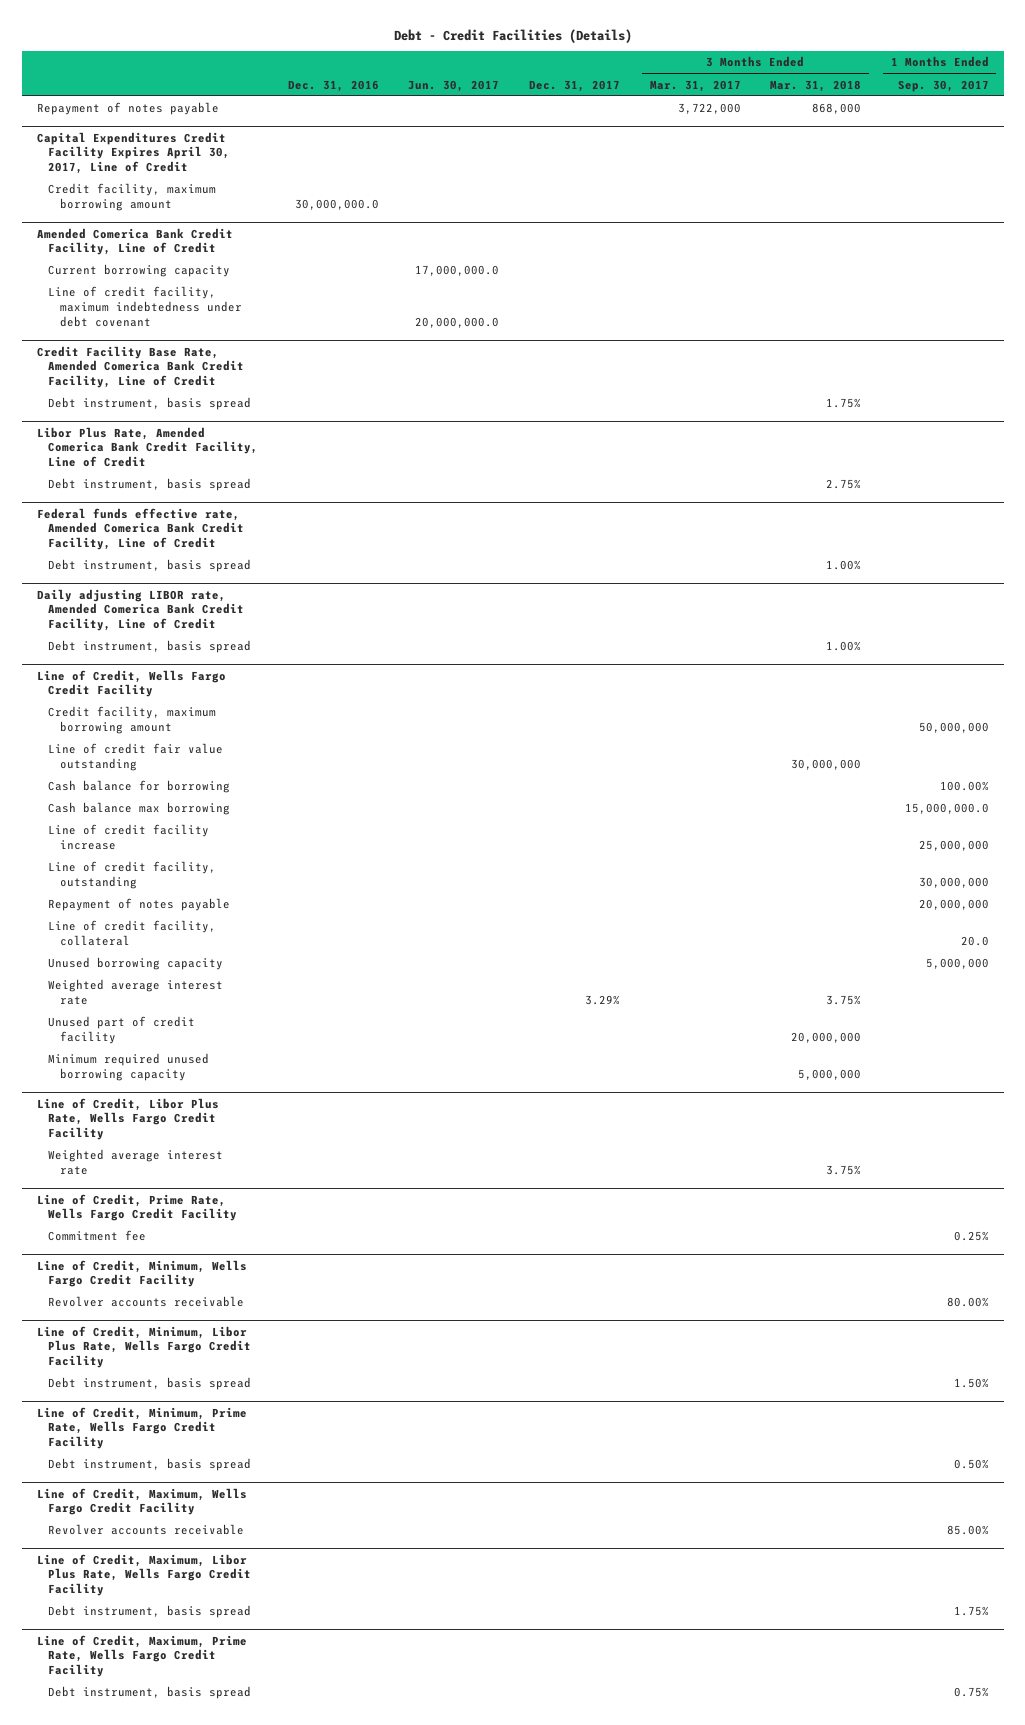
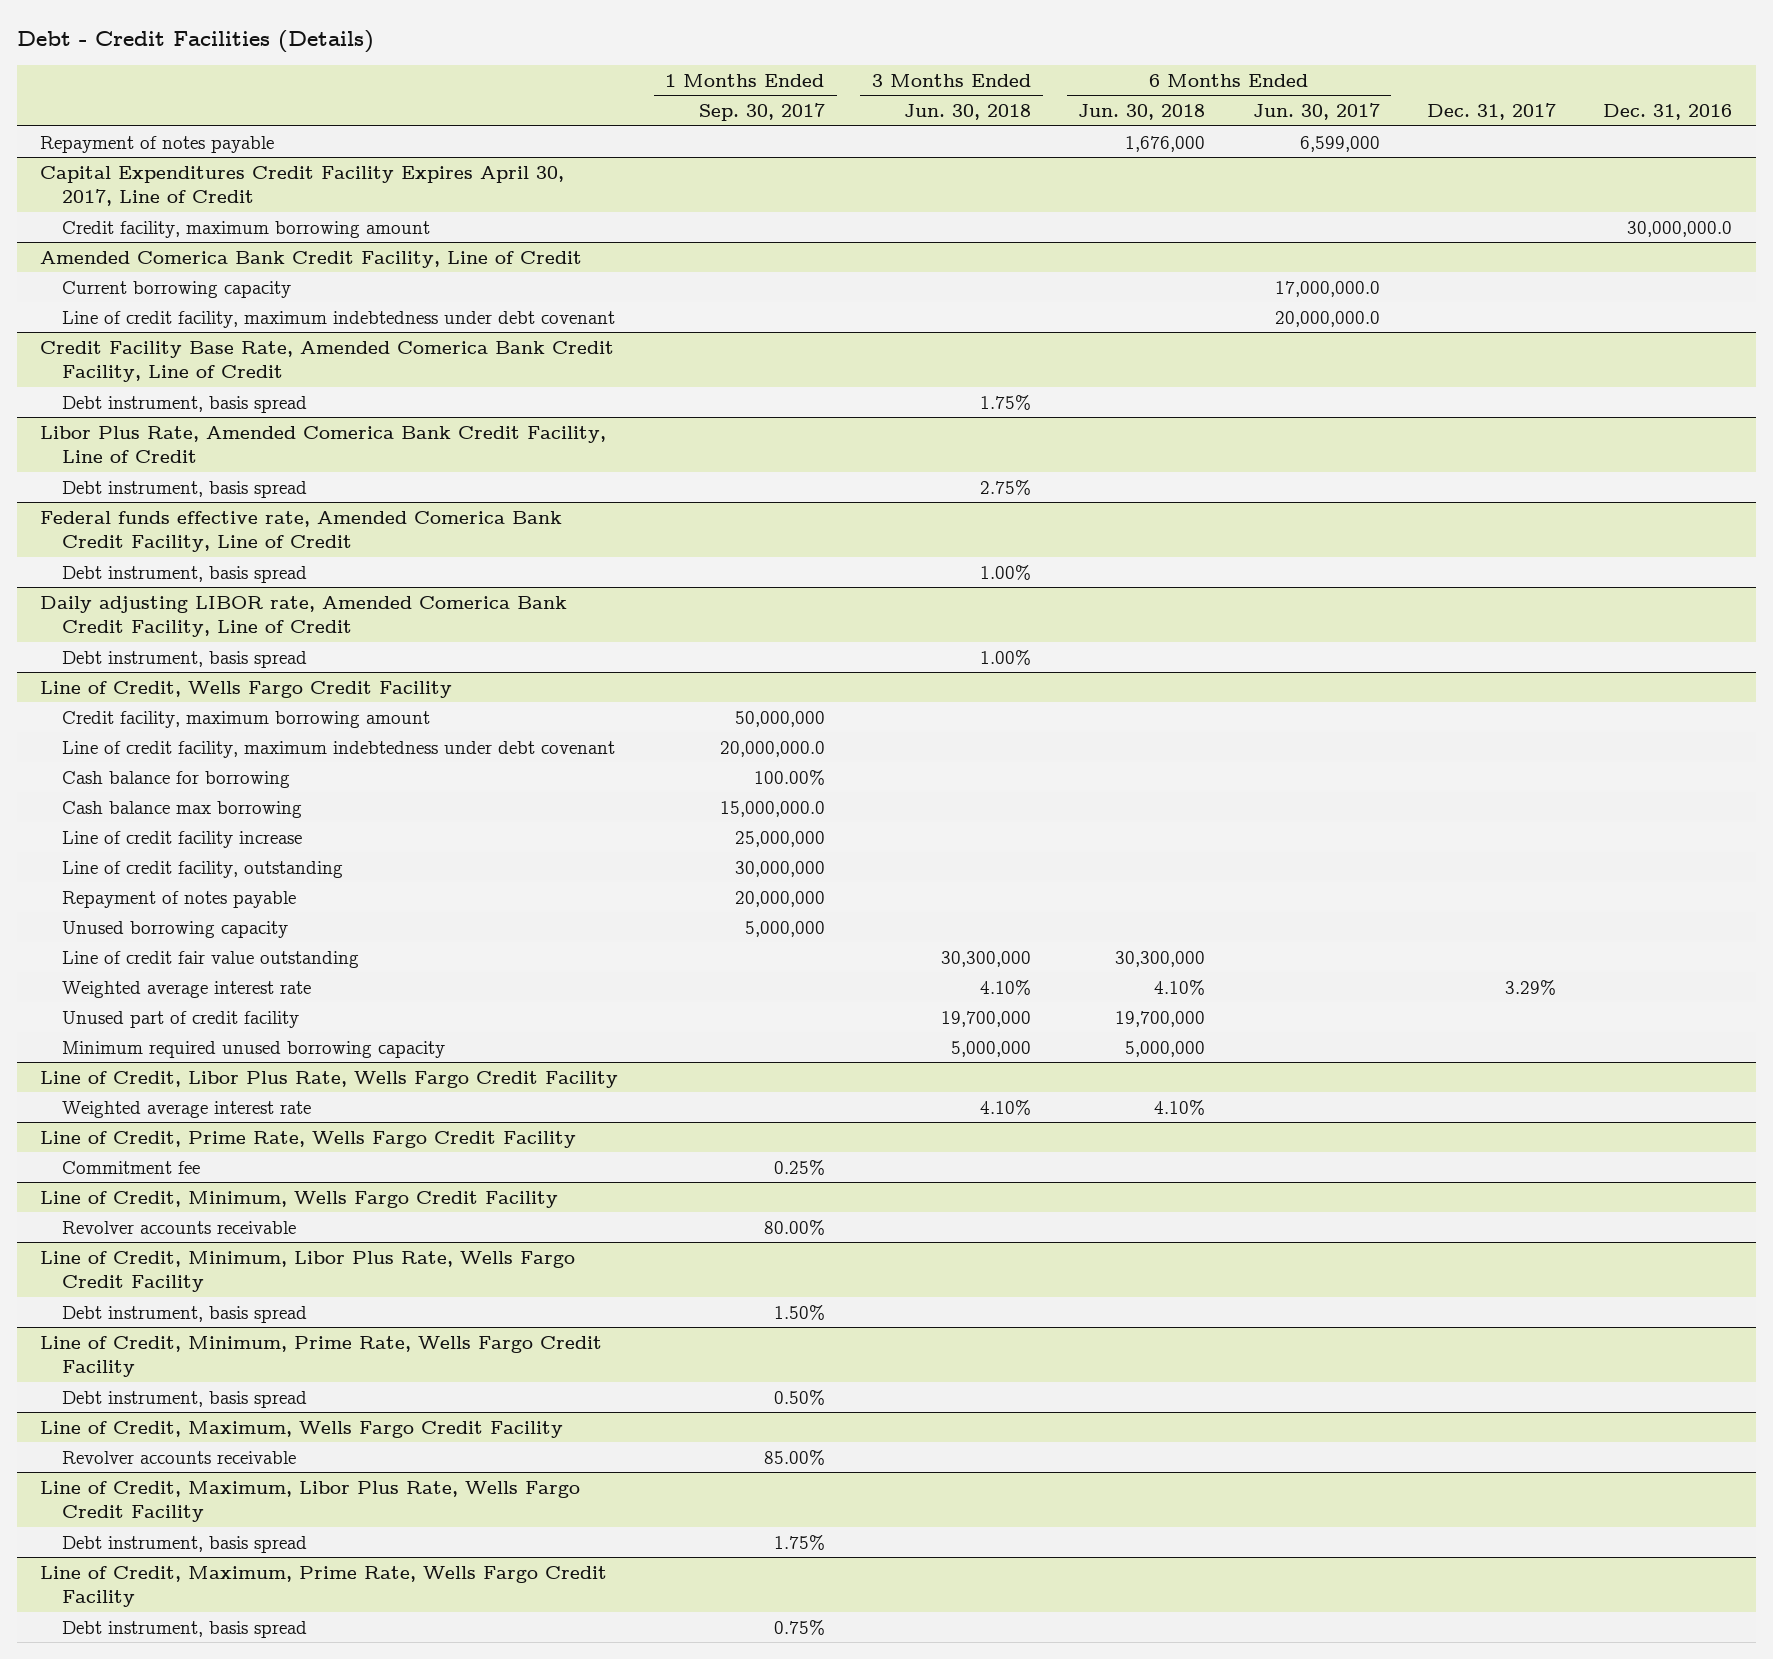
- | Dec. 31, 2016 | Jun. 30, 2017 | Dec. 31, 2017 | 3 Months Ended Mar. 31, 2017 | 3 Months Ended Mar. 31, 2018 | 1 Months Ended Sep. 30, 2017
+ | 1 Months Ended Sep. 30, 2017 | 3 Months Ended Jun. 30, 2018 | 6 Months Ended Jun. 30, 2018 | 6 Months Ended Jun. 30, 2017 | Dec. 31, 2017 | Dec. 31, 2016
@ Line of Credit, Wells Fargo Credit Facility
+ Line of credit facility, maximum indebtedness under debt covenant | 20,000,000.0 | | | | |
- Line of credit facility, collateral | | | | | | 20.0
moved down: Line of credit fair value outstanding | | 30,300,000 | 30,300,000 | | |

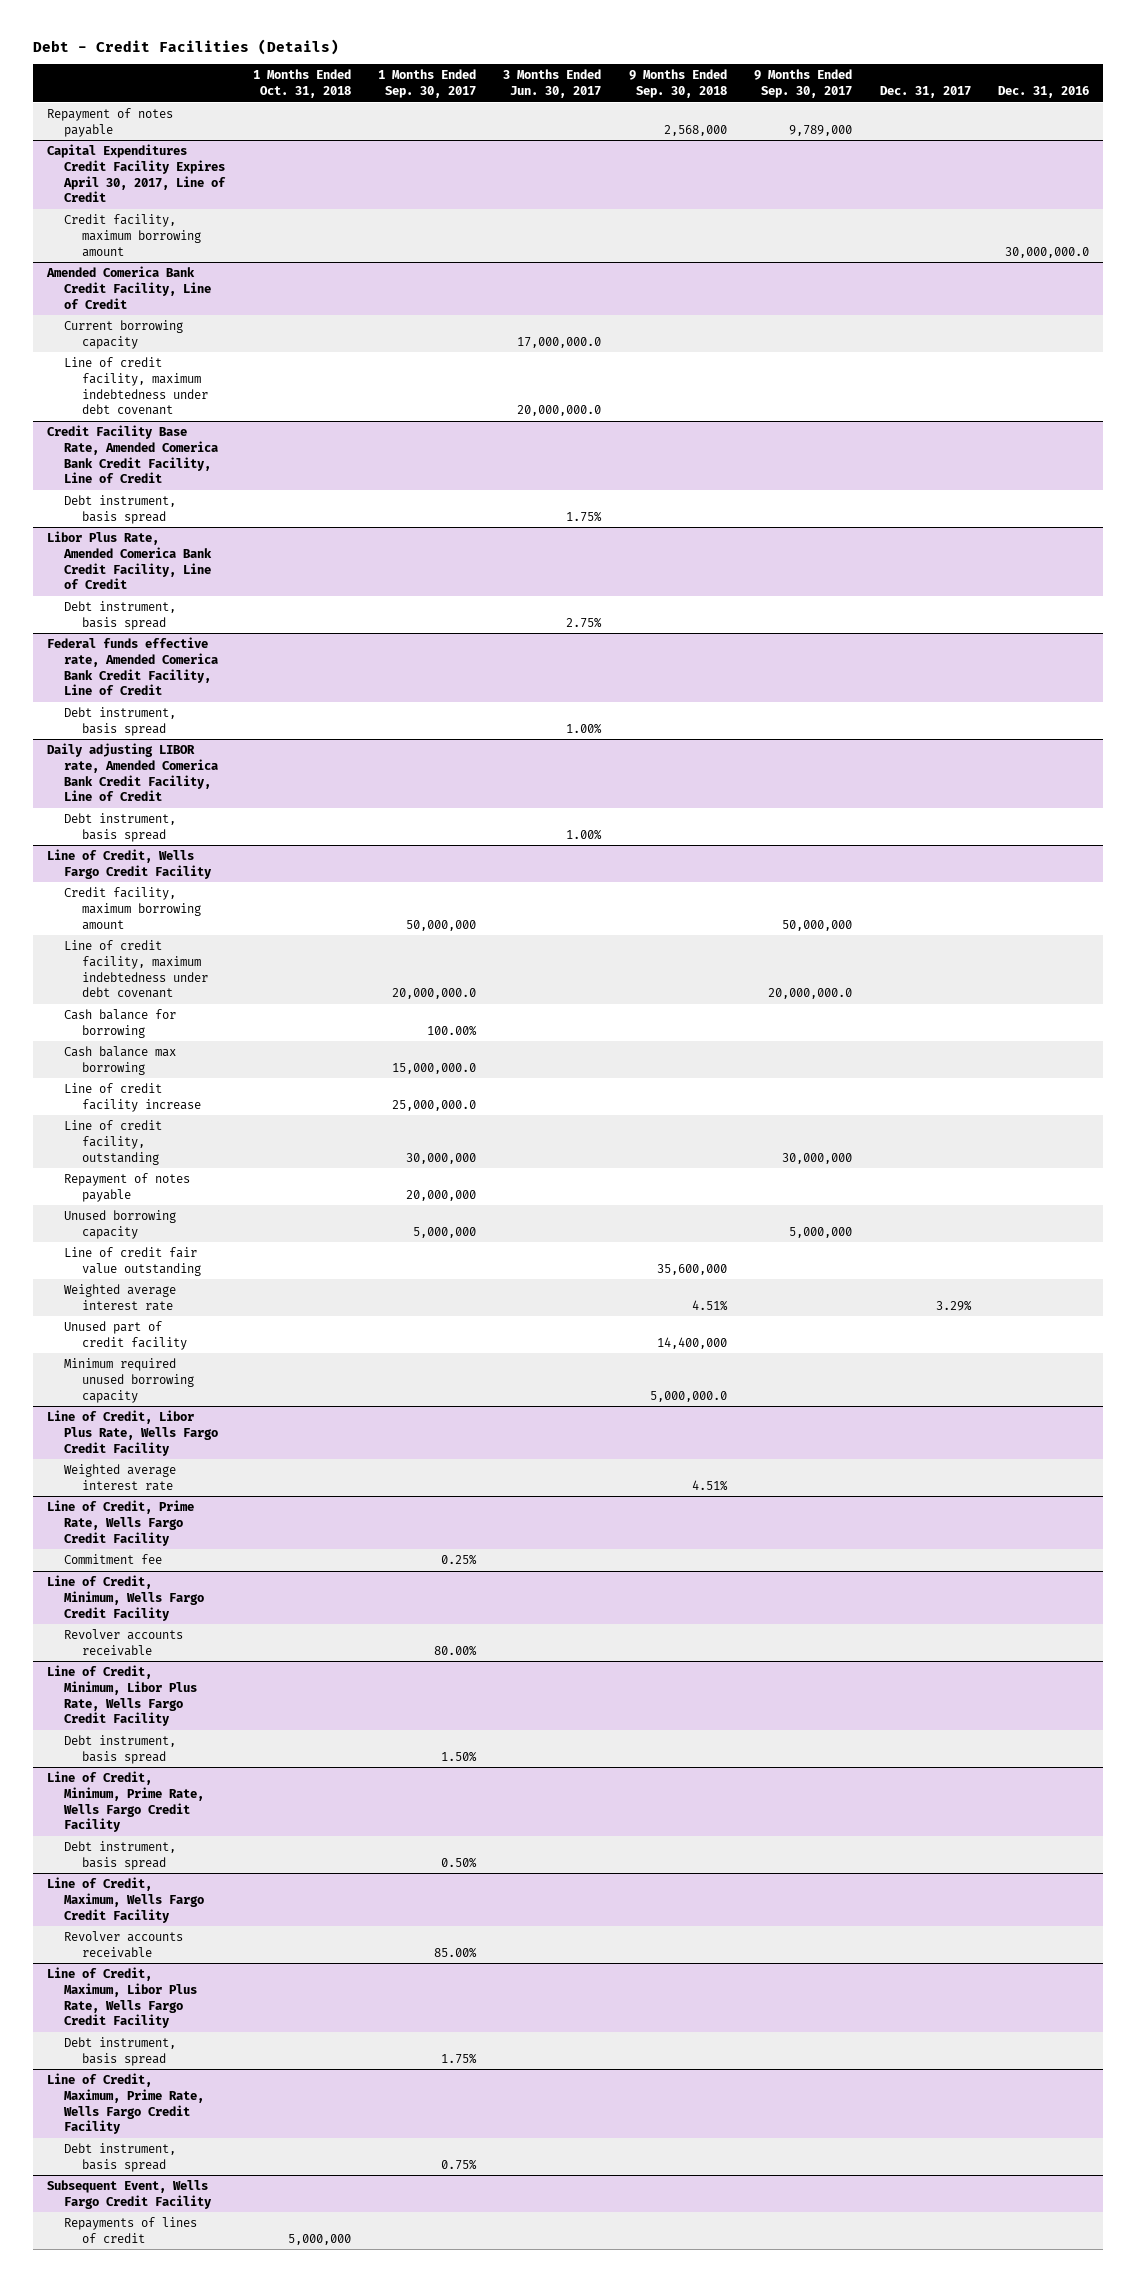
- | 1 Months Ended Sep. 30, 2017 | 3 Months Ended Jun. 30, 2018 | 6 Months Ended Jun. 30, 2018 | 6 Months Ended Jun. 30, 2017 | Dec. 31, 2017 | Dec. 31, 2016
+ | 1 Months Ended Oct. 31, 2018 | 1 Months Ended Sep. 30, 2017 | 3 Months Ended Jun. 30, 2017 | 9 Months Ended Sep. 30, 2018 | 9 Months Ended Sep. 30, 2017 | Dec. 31, 2017 | Dec. 31, 2016
@ Line of Credit, Wells Fargo Credit Facility
- Line of credit facility increase | 25,000,000 | | | | |
+ Line of credit facility increase | | 25,000,000.0 | | | | |
+ Subsequent Event, Wells Fargo Credit Facility
+ Repayments of lines of credit | 5,000,000 | | | | | |

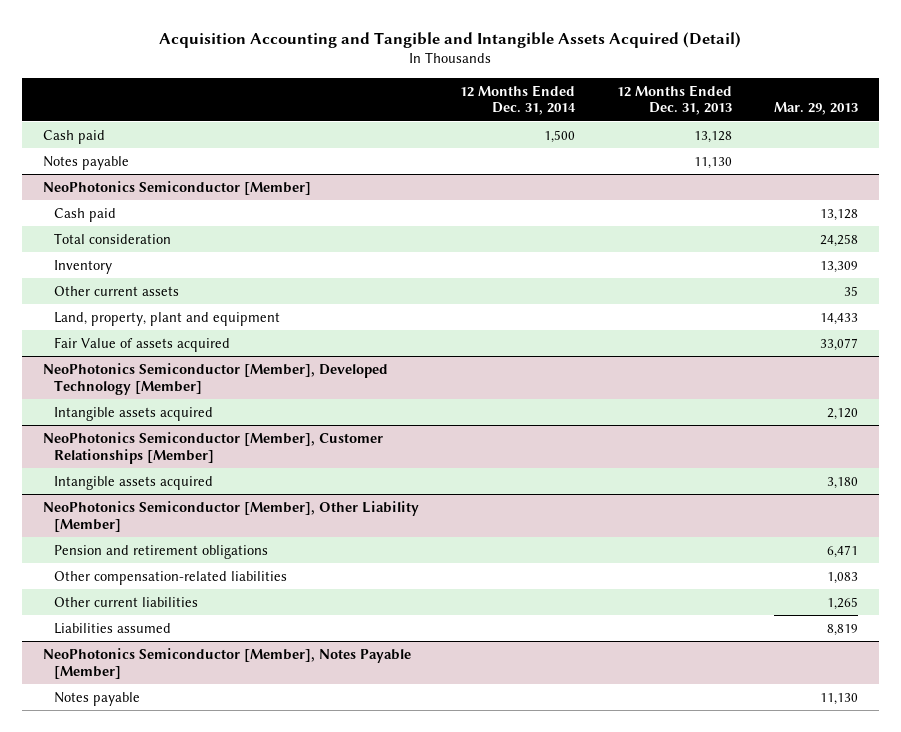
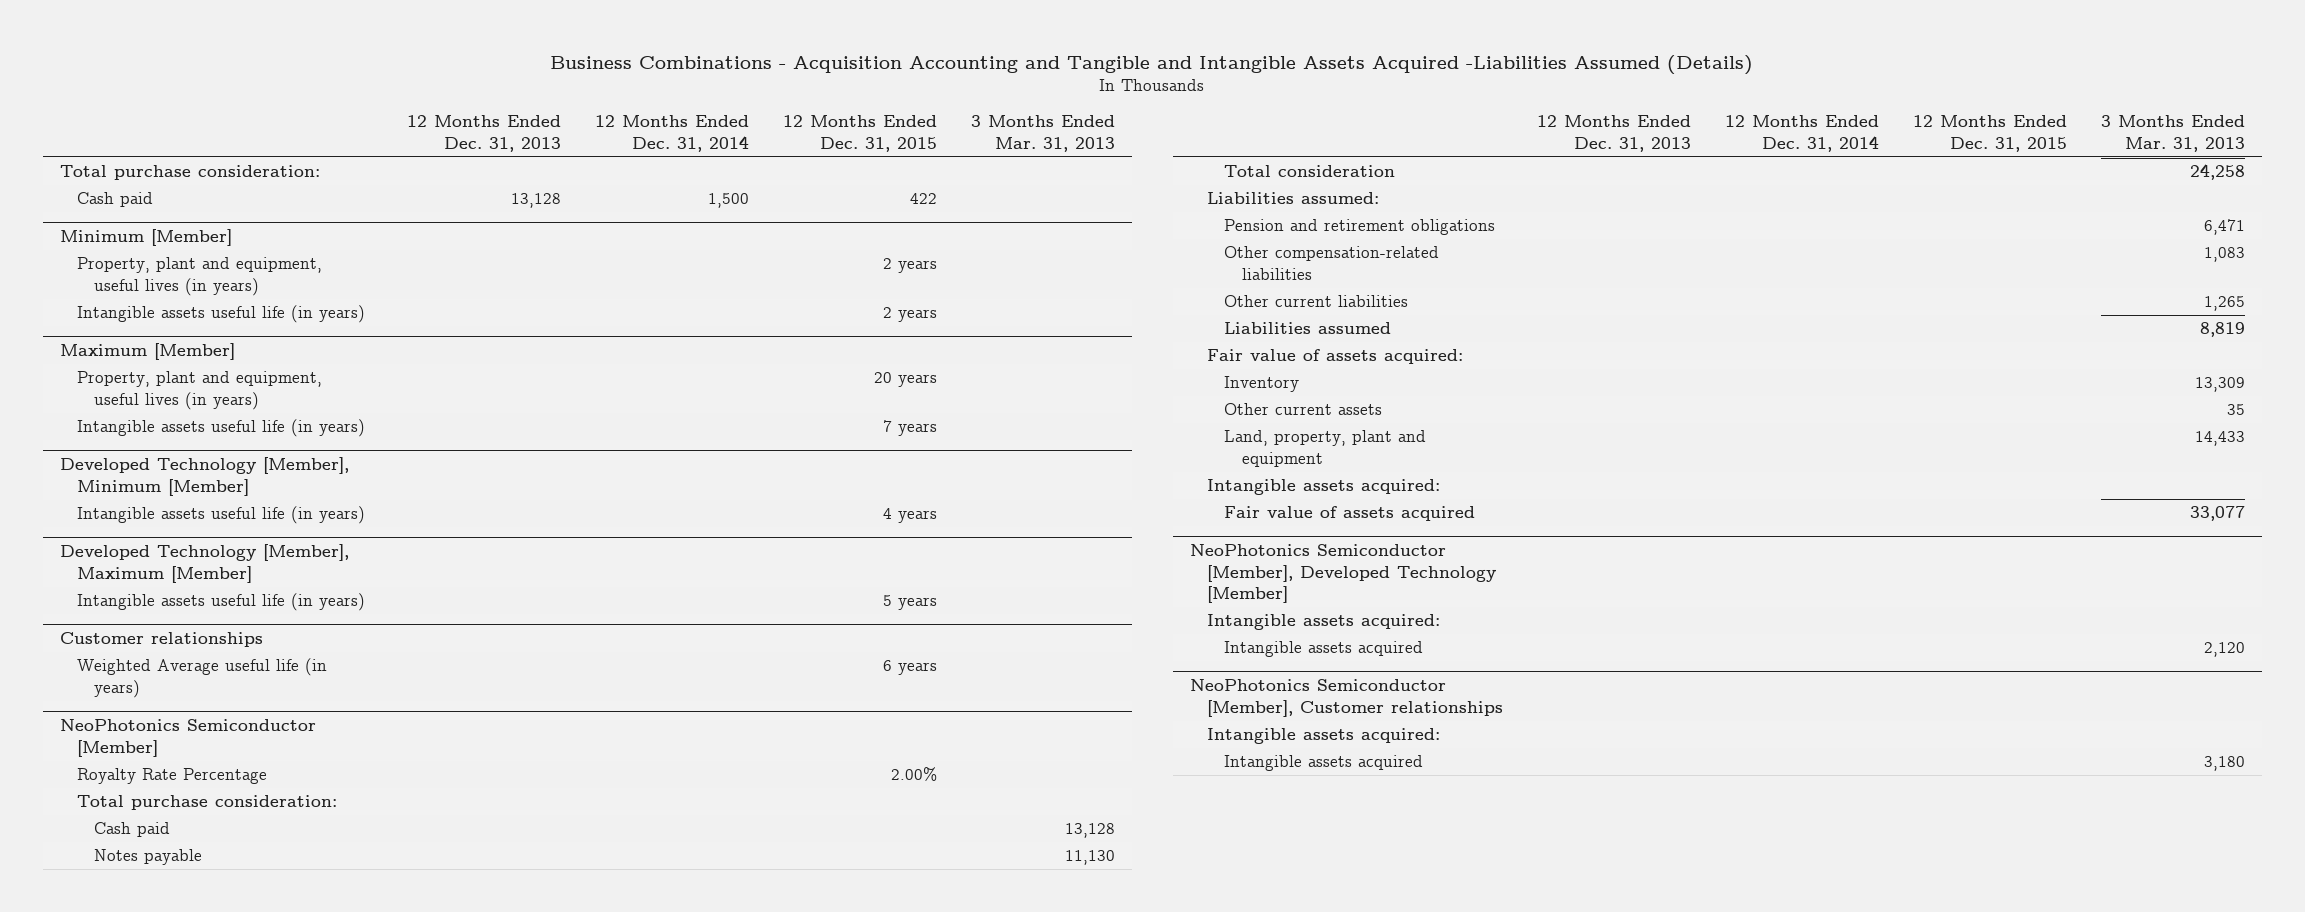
- Acquisition Accounting and Tangible and Intangible Assets Acquired (Detail)
+ Business Combinations - Acquisition Accounting and Tangible and Intangible Assets Acquired -Liabilities Assumed (Details)
- | 12 Months Ended Dec. 31, 2014 | 12 Months Ended Dec. 31, 2013 | Mar. 29, 2013
+ | 12 Months Ended Dec. 31, 2013 | 12 Months Ended Dec. 31, 2014 | 12 Months Ended Dec. 31, 2015 | 3 Months Ended Mar. 31, 2013
+ Total purchase consideration:
- Notes payable | | 11,130 |
+ Minimum [Member]
+ Property, plant and equipment, useful lives (in years) | | | 2 years |
+ Intangible assets useful life (in years) | | | 2 years |
+ Maximum [Member]
+ Property, plant and equipment, useful lives (in years) | | | 20 years |
+ Intangible assets useful life (in years) | | | 7 years |
+ Developed Technology [Member], Minimum [Member]
+ Intangible assets useful life (in years) | | | 4 years |
+ Developed Technology [Member], Maximum [Member]
+ Intangible assets useful life (in years) | | | 5 years |
+ Customer relationships
+ Weighted Average useful life (in years) | | | 6 years |
@ NeoPhotonics Semiconductor [Member]
+ Royalty Rate Percentage | | | 2.00% |
+ Total purchase consideration:
+ Notes payable | | | | 11,130
+ Liabilities assumed:
+ Pension and retirement obligations | | | | 6,471
+ Other compensation-related liabilities | | | | 1,083
+ Other current liabilities | | | | 1,265
+ Liabilities assumed | | | | 8,819
+ Fair value of assets acquired:
- Fair Value of assets acquired | | | 33,077
+ Intangible assets acquired:
+ Fair value of assets acquired | | | | 33,077
@ NeoPhotonics Semiconductor [Member], Developed Technology [Member]
+ Intangible assets acquired:
- NeoPhotonics Semiconductor [Member], Customer Relationships [Member]
+ NeoPhotonics Semiconductor [Member], Customer relationships
+ Intangible assets acquired:
- NeoPhotonics Semiconductor [Member], Other Liability [Member]
- Pension and retirement obligations | | | 6,471
- Other compensation-related liabilities | | | 1,083
- Other current liabilities | | | 1,265
- Liabilities assumed | | | 8,819
- NeoPhotonics Semiconductor [Member], Notes Payable [Member]
- Notes payable | | | 11,130

